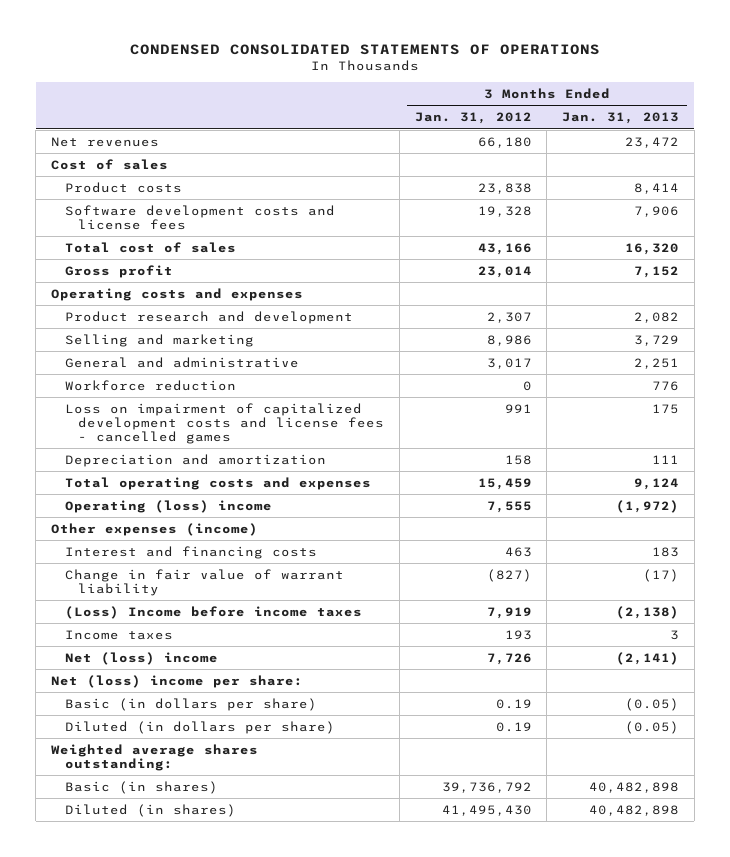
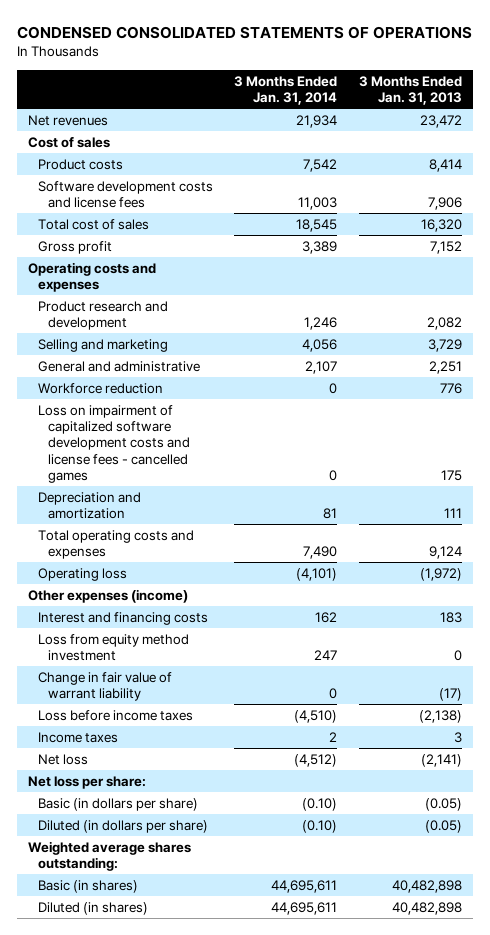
- | 3 Months Ended Jan. 31, 2012 | 3 Months Ended Jan. 31, 2013
+ | 3 Months Ended Jan. 31, 2014 | 3 Months Ended Jan. 31, 2013
- Loss on impairment of capitalized development costs and license fees - cancelled games | 991 | 175
+ Loss on impairment of capitalized software development costs and license fees - cancelled games | 0 | 175
- Operating (loss) income | 7,555 | (1,972)
+ Operating loss | (4,101) | (1,972)
+ Loss from equity method investment | 247 | 0
- (Loss) Income before income taxes | 7,919 | (2,138)
+ Loss before income taxes | (4,510) | (2,138)
- Net (loss) income | 7,726 | (2,141)
- Net (loss) income per share:
+ Net loss | (4,512) | (2,141)
+ Net loss per share:

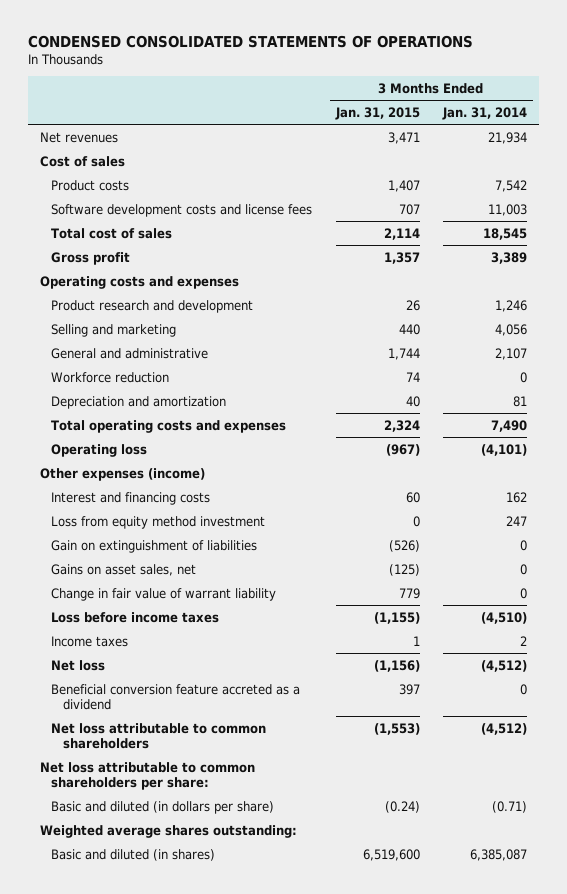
- | 3 Months Ended Jan. 31, 2014 | 3 Months Ended Jan. 31, 2013
+ | 3 Months Ended Jan. 31, 2015 | 3 Months Ended Jan. 31, 2014
- Loss on impairment of capitalized software development costs and license fees - cancelled games | 0 | 175
+ Gain on extinguishment of liabilities | (526) | 0
+ Gains on asset sales, net | (125) | 0
- Net loss per share:
- Basic (in dollars per share) | (0.10) | (0.05)
- Diluted (in dollars per share) | (0.10) | (0.05)
+ Beneficial conversion feature accreted as a dividend | 397 | 0
+ Net loss attributable to common shareholders | (1,553) | (4,512)
+ Net loss attributable to common shareholders per share:
+ Basic and diluted (in dollars per share) | (0.24) | (0.71)
- Basic (in shares) | 44,695,611 | 40,482,898
- Diluted (in shares) | 44,695,611 | 40,482,898
+ Basic and diluted (in shares) | 6,519,600 | 6,385,087

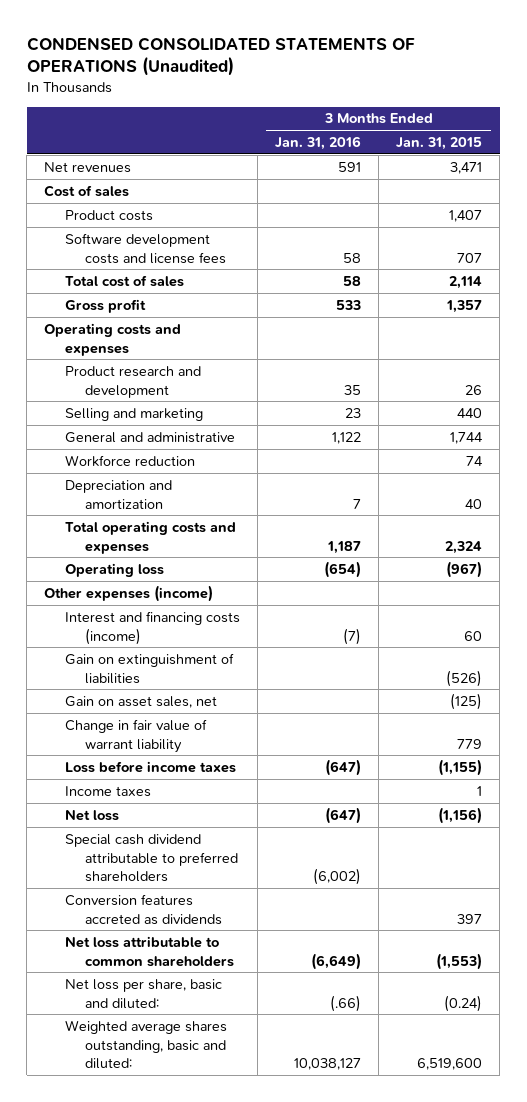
- CONDENSED CONSOLIDATED STATEMENTS OF OPERATIONS
+ CONDENSED CONSOLIDATED STATEMENTS OF OPERATIONS (Unaudited)
- | 3 Months Ended Jan. 31, 2015 | 3 Months Ended Jan. 31, 2014
+ | 3 Months Ended Jan. 31, 2016 | 3 Months Ended Jan. 31, 2015
- Interest and financing costs | 60 | 162
- Loss from equity method investment | 0 | 247
+ Interest and financing costs (income) | (7) | 60
- Gains on asset sales, net | (125) | 0
+ Gain on asset sales, net | | (125)
- Beneficial conversion feature accreted as a dividend | 397 | 0
+ Special cash dividend attributable to preferred shareholders | (6,002) |
+ Conversion features accreted as dividends | | 397
- Net loss attributable to common shareholders per share:
- Basic and diluted (in dollars per share) | (0.24) | (0.71)
- Weighted average shares outstanding:
- Basic and diluted (in shares) | 6,519,600 | 6,385,087
+ Net loss per share, basic and diluted: | (.66) | (0.24)
+ Weighted average shares outstanding, basic and diluted: | 10,038,127 | 6,519,600

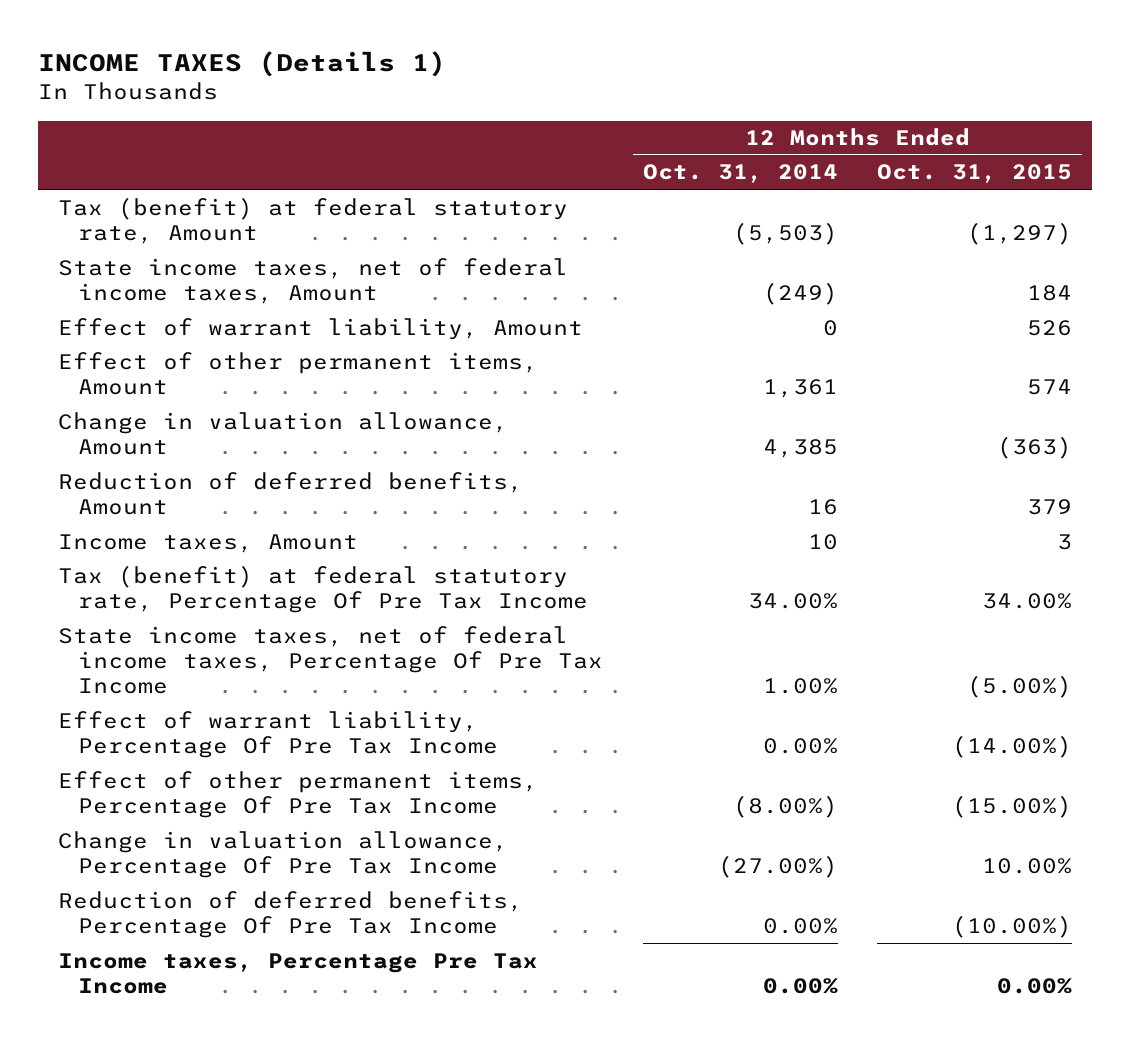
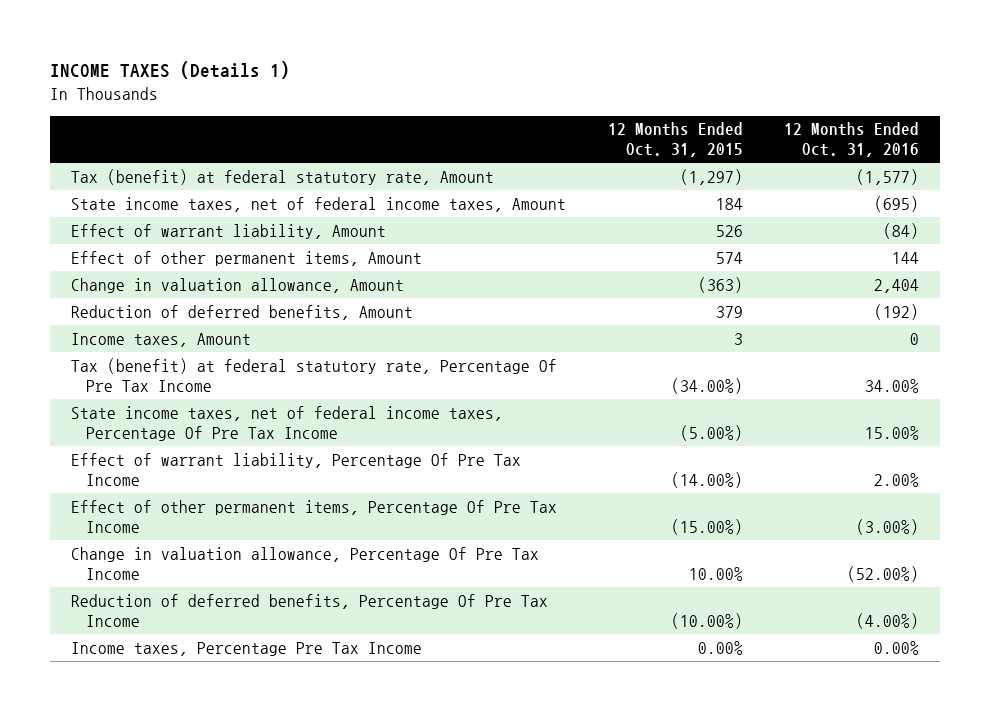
- | 12 Months Ended Oct. 31, 2014 | 12 Months Ended Oct. 31, 2015
+ | 12 Months Ended Oct. 31, 2015 | 12 Months Ended Oct. 31, 2016
- Tax (benefit) at federal statutory rate, Percentage Of Pre Tax Income | 34.00% | 34.00%
+ Tax (benefit) at federal statutory rate, Percentage Of Pre Tax Income | (34.00%) | 34.00%

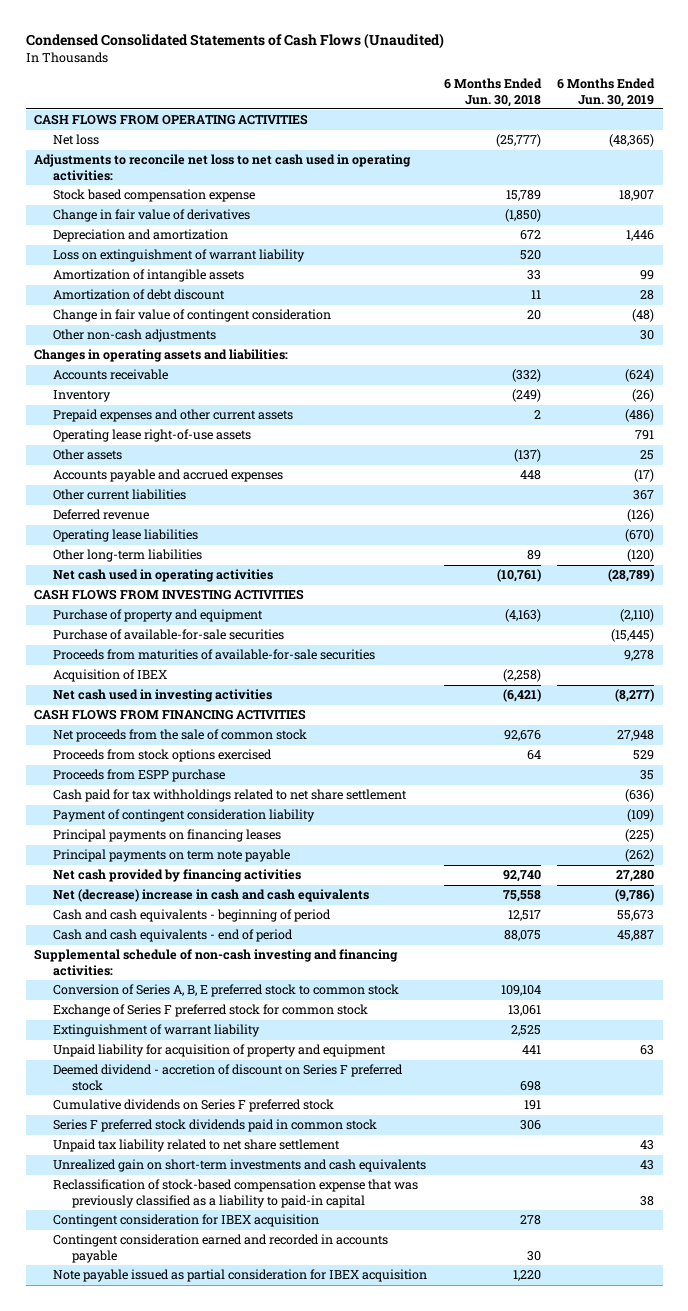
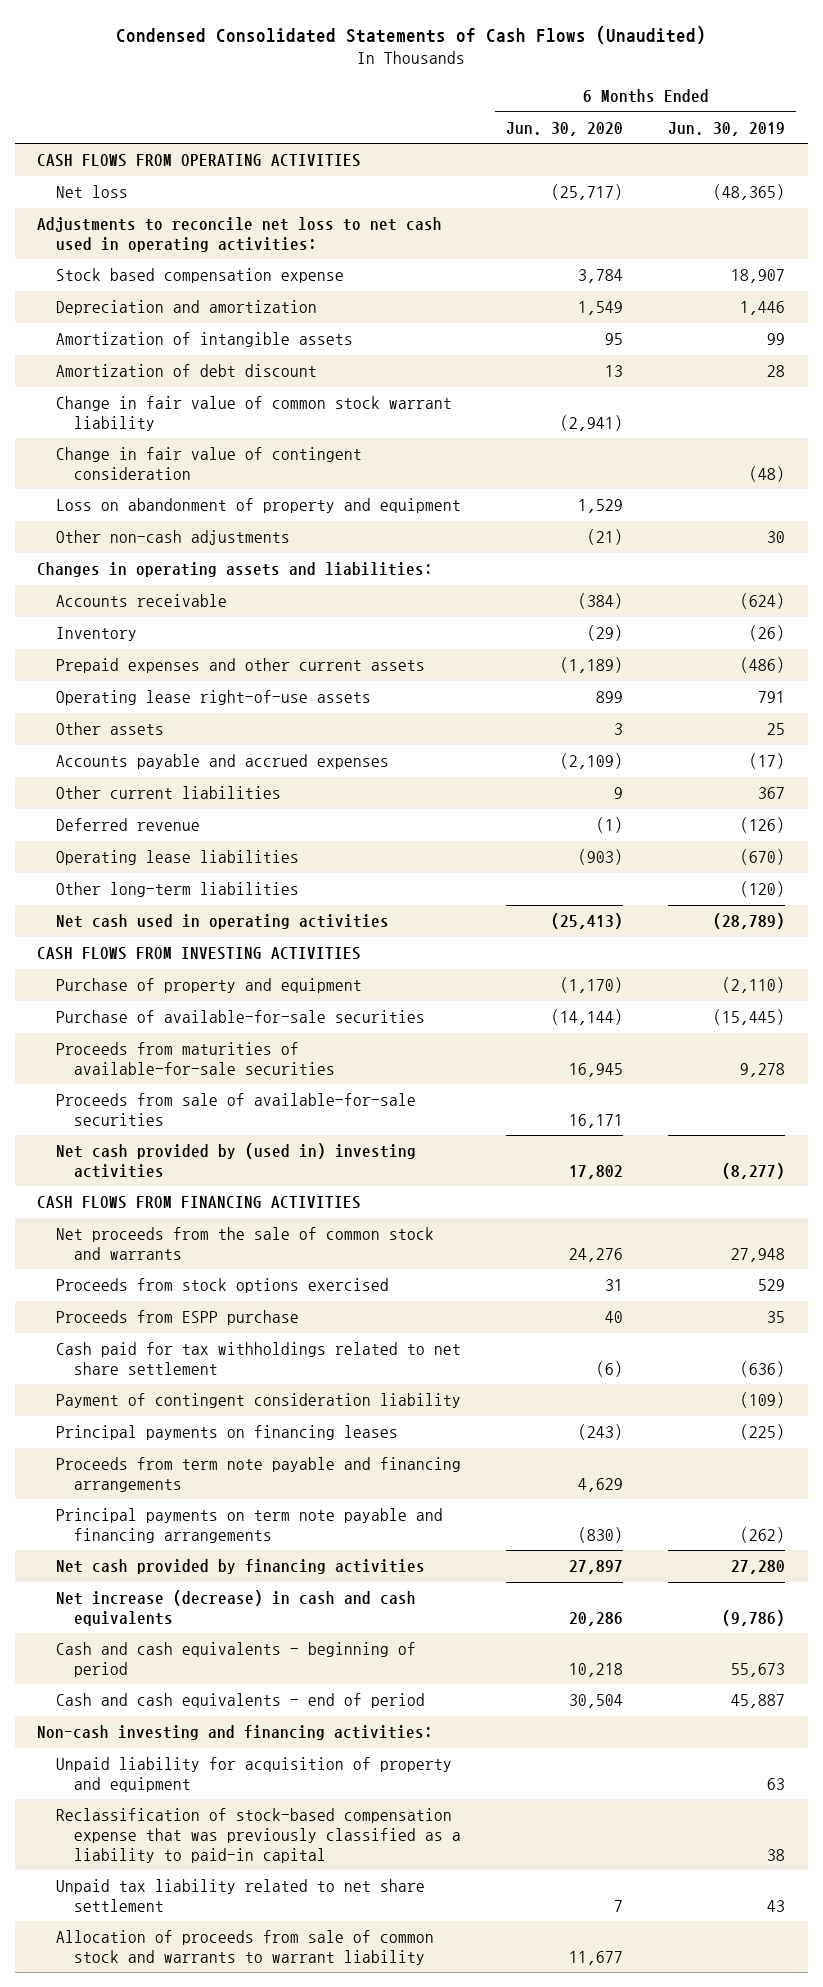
- | 6 Months Ended Jun. 30, 2018 | 6 Months Ended Jun. 30, 2019
+ | 6 Months Ended Jun. 30, 2020 | 6 Months Ended Jun. 30, 2019
- Change in fair value of derivatives | (1,850) |
- Loss on extinguishment of warrant liability | 520 |
+ Change in fair value of common stock warrant liability | (2,941) |
+ Loss on abandonment of property and equipment | 1,529 |
- Acquisition of IBEX | (2,258) |
- Net cash used in investing activities | (6,421) | (8,277)
+ Proceeds from sale of available-for-sale securities | 16,171 |
+ Net cash provided by (used in) investing activities | 17,802 | (8,277)
- Net proceeds from the sale of common stock | 92,676 | 27,948
+ Net proceeds from the sale of common stock and warrants | 24,276 | 27,948
- Principal payments on term note payable | | (262)
+ Proceeds from term note payable and financing arrangements | 4,629 |
+ Principal payments on term note payable and financing arrangements | (830) | (262)
- Net (decrease) increase in cash and cash equivalents | 75,558 | (9,786)
+ Net increase (decrease) in cash and cash equivalents | 20,286 | (9,786)
- Supplemental schedule of non-cash investing and financing activities:
- Conversion of Series A, B, E preferred stock to common stock | 109,104 |
- Exchange of Series F preferred stock for common stock | 13,061 |
- Extinguishment of warrant liability | 2,525 |
+ Non-cash investing and financing activities:
- Deemed dividend - accretion of discount on Series F preferred stock | 698 |
- Cumulative dividends on Series F preferred stock | 191 |
- Series F preferred stock dividends paid in common stock | 306 |
- Unrealized gain on short-term investments and cash equivalents | | 43
- Contingent consideration for IBEX acquisition | 278 |
- Contingent consideration earned and recorded in accounts payable | 30 |
- Note payable issued as partial consideration for IBEX acquisition | 1,220 |
moved down: Unpaid tax liability related to net share settlement | 7 | 43
+ Allocation of proceeds from sale of common stock and warrants to warrant liability | 11,677 |

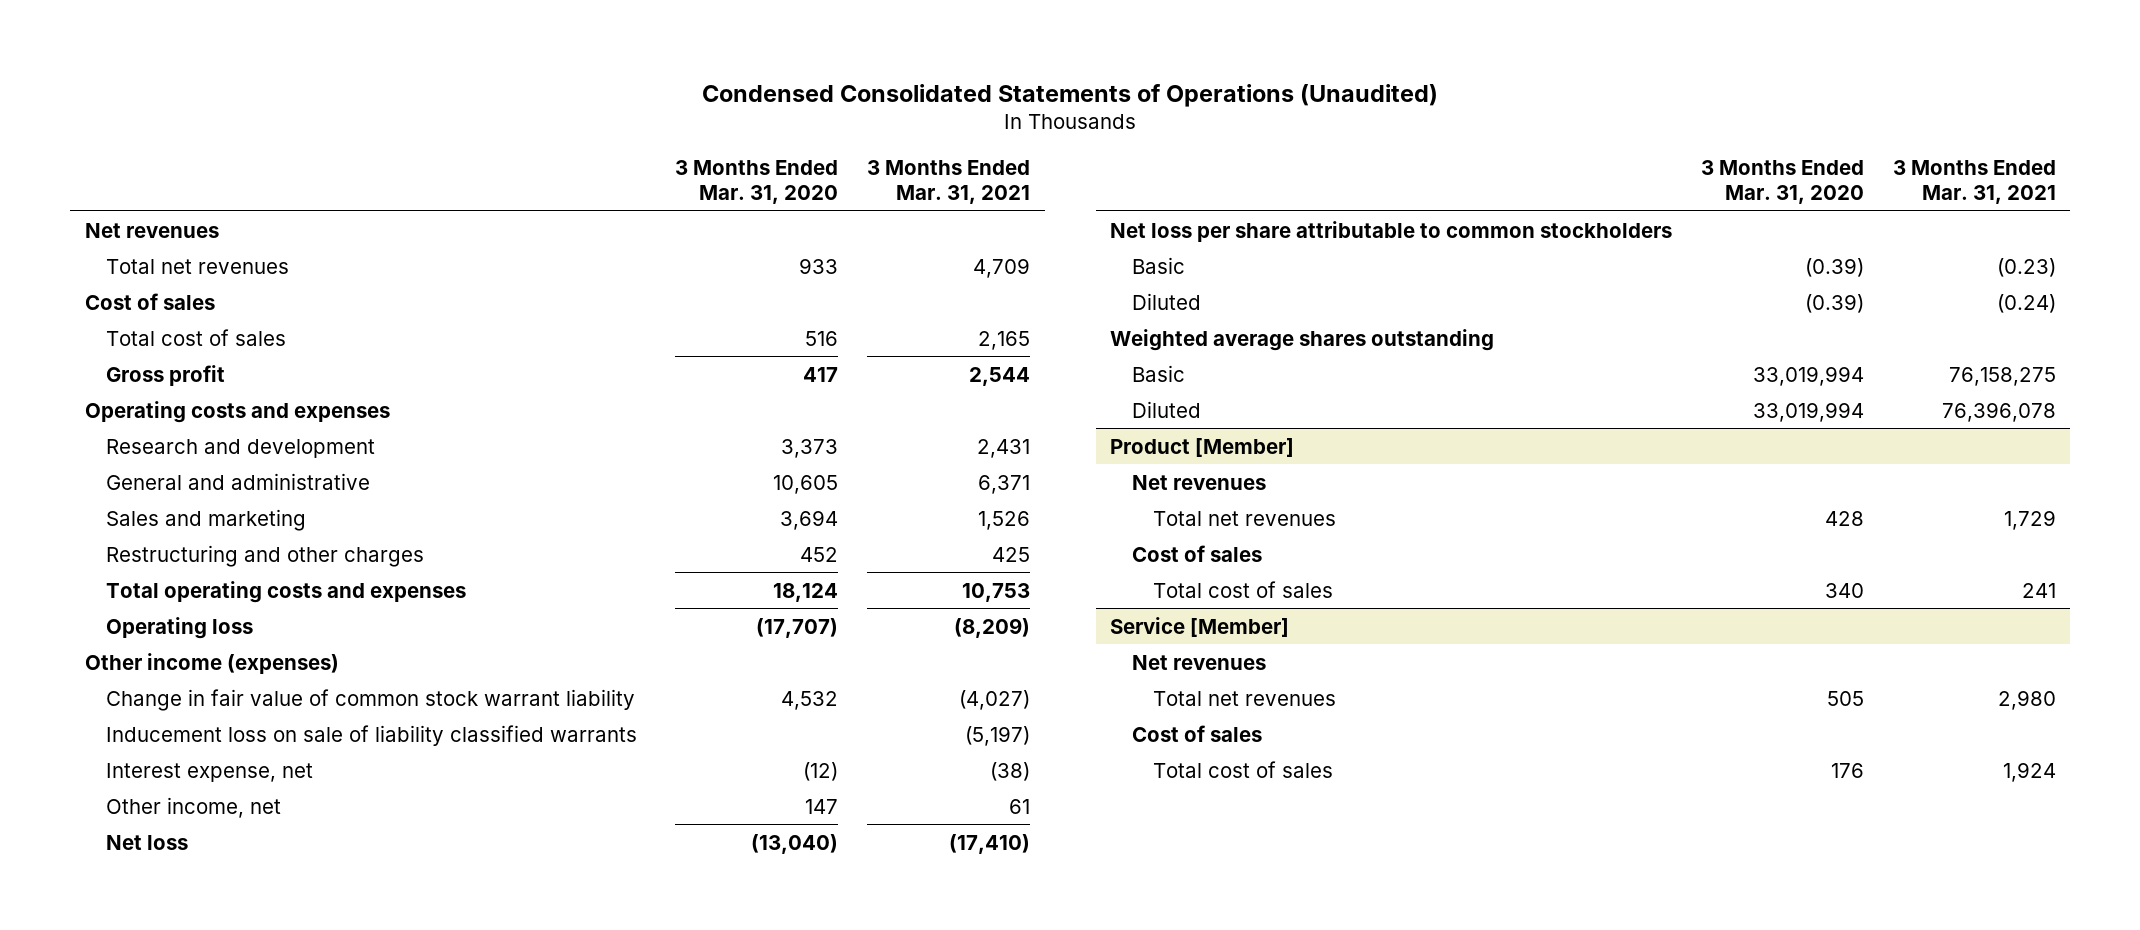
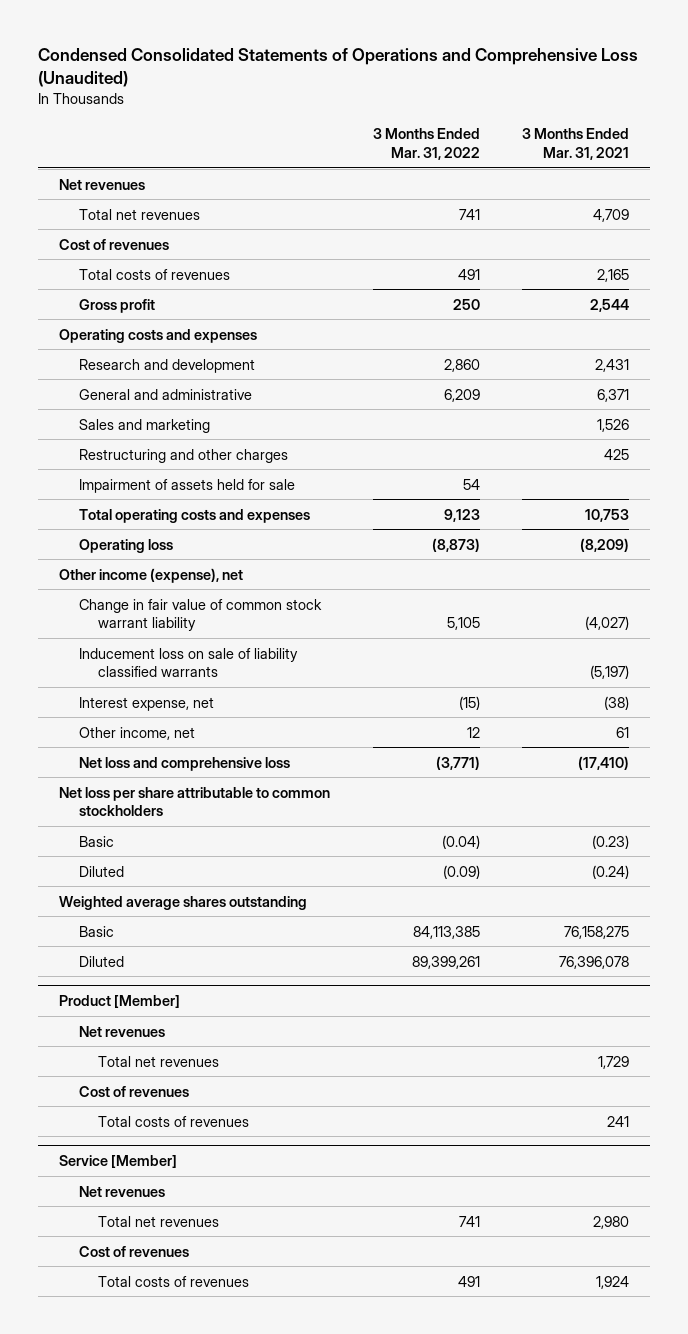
- Condensed Consolidated Statements of Operations (Unaudited)
+ Condensed Consolidated Statements of Operations and Comprehensive Loss (Unaudited)
- | 3 Months Ended Mar. 31, 2020 | 3 Months Ended Mar. 31, 2021
+ | 3 Months Ended Mar. 31, 2022 | 3 Months Ended Mar. 31, 2021
- Cost of sales
- Total cost of sales | 516 | 2,165
+ Cost of revenues
+ Total costs of revenues | 491 | 2,165
+ Impairment of assets held for sale | 54 |
- Other income (expenses)
+ Other income (expense), net
- Net loss | (13,040) | (17,410)
+ Net loss and comprehensive loss | (3,771) | (17,410)
@ Product [Member]
- Cost of sales
- Total cost of sales | 340 | 241
+ Cost of revenues
+ Total costs of revenues | | 241
@ Service [Member]
- Cost of sales
- Total cost of sales | 176 | 1,924
+ Cost of revenues
+ Total costs of revenues | 491 | 1,924

